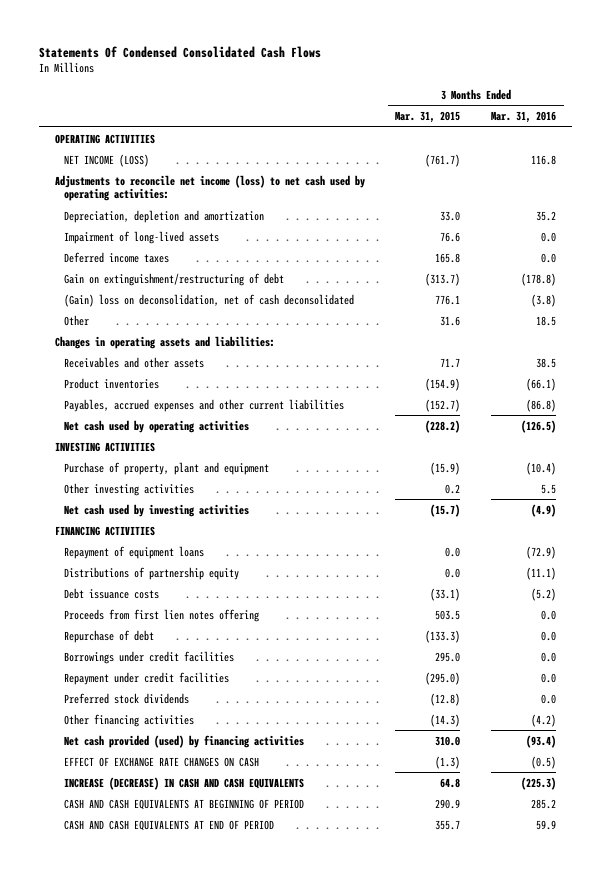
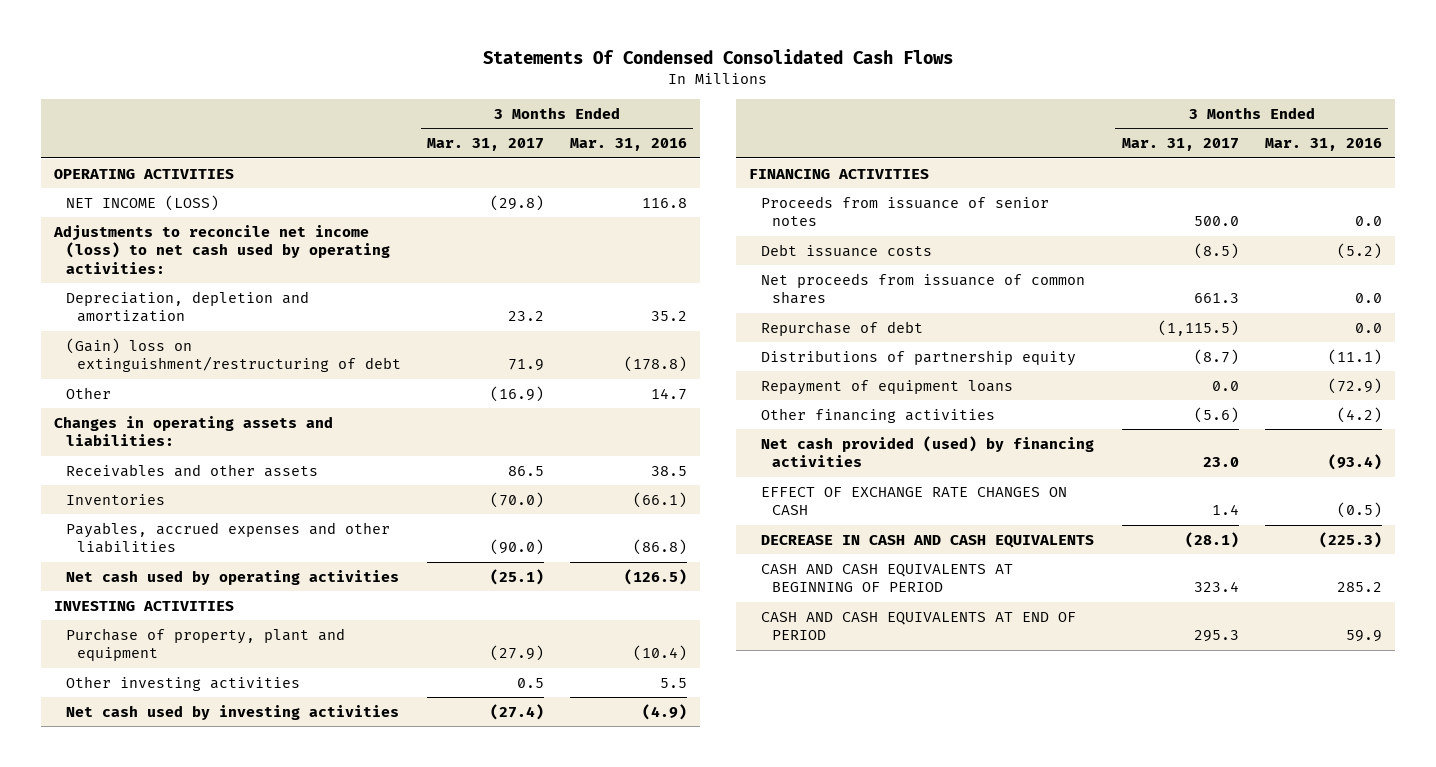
- | 3 Months Ended Mar. 31, 2015 | 3 Months Ended Mar. 31, 2016
+ | 3 Months Ended Mar. 31, 2017 | 3 Months Ended Mar. 31, 2016
- Impairment of long-lived assets | 76.6 | 0.0
- Deferred income taxes | 165.8 | 0.0
- Gain on extinguishment/restructuring of debt | (313.7) | (178.8)
- (Gain) loss on deconsolidation, net of cash deconsolidated | 776.1 | (3.8)
- Other | 31.6 | 18.5
+ (Gain) loss on extinguishment/restructuring of debt | 71.9 | (178.8)
+ Other | (16.9) | 14.7
- Product inventories | (154.9) | (66.1)
- Payables, accrued expenses and other current liabilities | (152.7) | (86.8)
+ Inventories | (70.0) | (66.1)
+ Payables, accrued expenses and other liabilities | (90.0) | (86.8)
+ Proceeds from issuance of senior notes | 500.0 | 0.0
- Proceeds from first lien notes offering | 503.5 | 0.0
+ Net proceeds from issuance of common shares | 661.3 | 0.0
- Borrowings under credit facilities | 295.0 | 0.0
- Repayment under credit facilities | (295.0) | 0.0
- Preferred stock dividends | (12.8) | 0.0
moved down: Distributions of partnership equity | (8.7) | (11.1)
moved down: Repayment of equipment loans | 0.0 | (72.9)
- INCREASE (DECREASE) IN CASH AND CASH EQUIVALENTS | 64.8 | (225.3)
+ DECREASE IN CASH AND CASH EQUIVALENTS | (28.1) | (225.3)

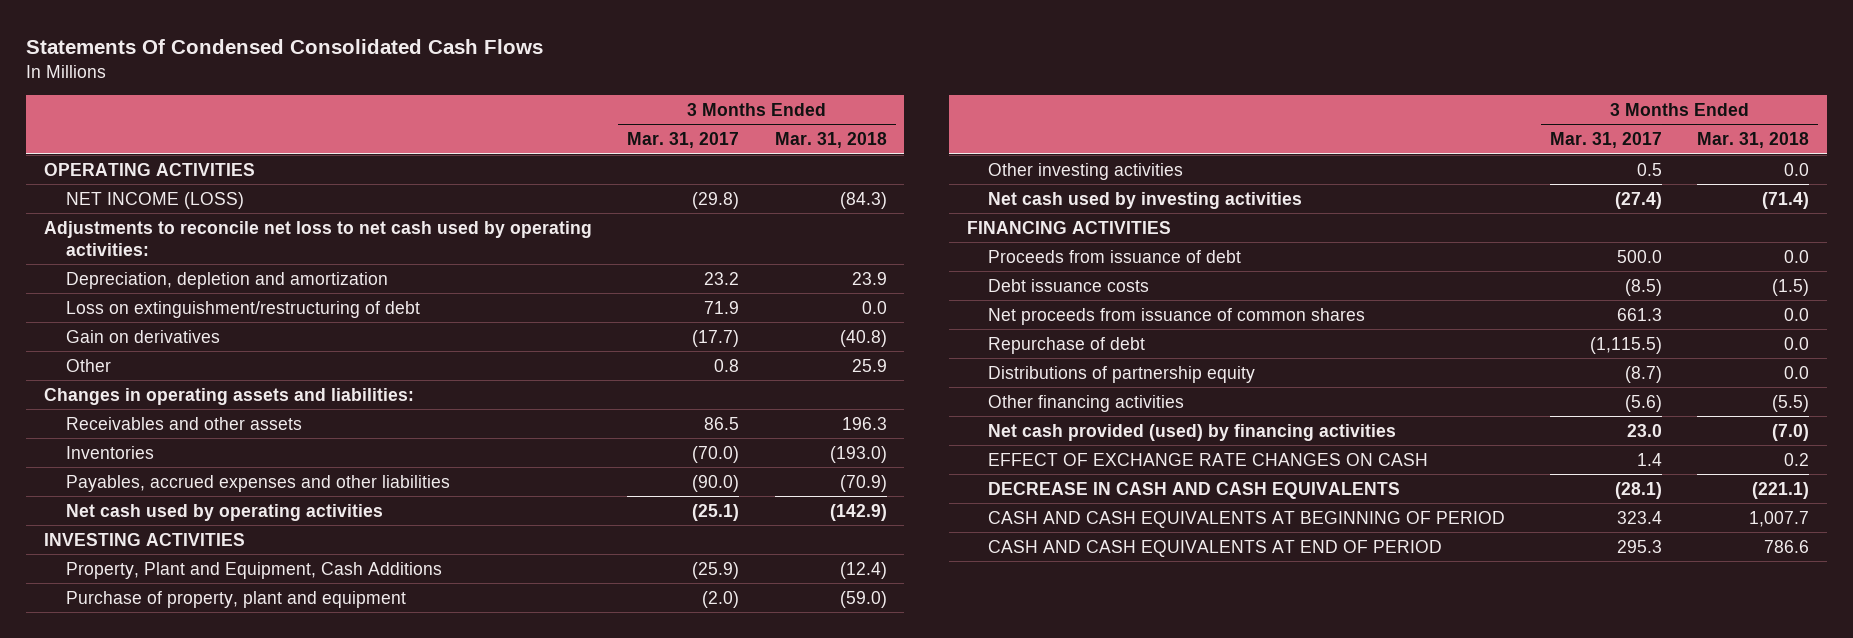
- | 3 Months Ended Mar. 31, 2017 | 3 Months Ended Mar. 31, 2016
+ | 3 Months Ended Mar. 31, 2017 | 3 Months Ended Mar. 31, 2018
- Adjustments to reconcile net income (loss) to net cash used by operating activities:
+ Adjustments to reconcile net loss to net cash used by operating activities:
- (Gain) loss on extinguishment/restructuring of debt | 71.9 | (178.8)
- Other | (16.9) | 14.7
+ Loss on extinguishment/restructuring of debt | 71.9 | 0.0
+ Gain on derivatives | (17.7) | (40.8)
+ Other | 0.8 | 25.9
- Purchase of property, plant and equipment | (27.9) | (10.4)
+ Property, Plant and Equipment, Cash Additions | (25.9) | (12.4)
+ Purchase of property, plant and equipment | (2.0) | (59.0)
- Proceeds from issuance of senior notes | 500.0 | 0.0
+ Proceeds from issuance of debt | 500.0 | 0.0
- Repayment of equipment loans | 0.0 | (72.9)

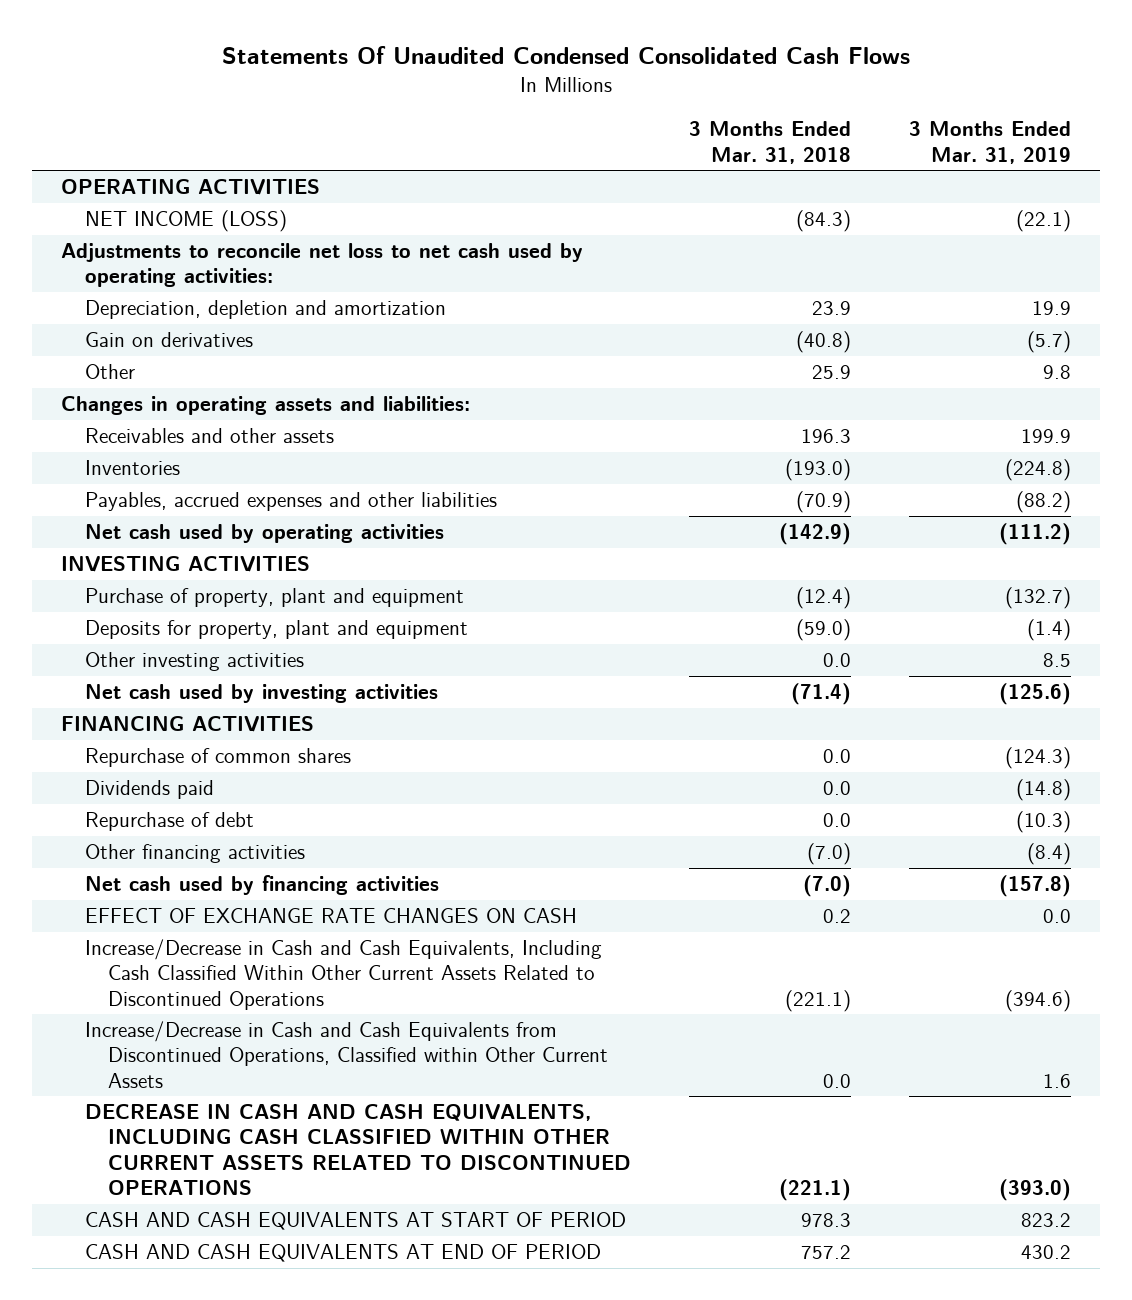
- Statements Of Condensed Consolidated Cash Flows
+ Statements Of Unaudited Condensed Consolidated Cash Flows
- | 3 Months Ended Mar. 31, 2017 | 3 Months Ended Mar. 31, 2018
+ | 3 Months Ended Mar. 31, 2018 | 3 Months Ended Mar. 31, 2019
- Loss on extinguishment/restructuring of debt | 71.9 | 0.0
- Property, Plant and Equipment, Cash Additions | (25.9) | (12.4)
- Purchase of property, plant and equipment | (2.0) | (59.0)
+ Purchase of property, plant and equipment | (12.4) | (132.7)
+ Deposits for property, plant and equipment | (59.0) | (1.4)
- Proceeds from issuance of debt | 500.0 | 0.0
- Debt issuance costs | (8.5) | (1.5)
- Net proceeds from issuance of common shares | 661.3 | 0.0
+ Repurchase of common shares | 0.0 | (124.3)
+ Dividends paid | 0.0 | (14.8)
- Distributions of partnership equity | (8.7) | 0.0
- Other financing activities | (5.6) | (5.5)
- Net cash provided (used) by financing activities | 23.0 | (7.0)
+ Other financing activities | (7.0) | (8.4)
+ Net cash used by financing activities | (7.0) | (157.8)
- DECREASE IN CASH AND CASH EQUIVALENTS | (28.1) | (221.1)
- CASH AND CASH EQUIVALENTS AT BEGINNING OF PERIOD | 323.4 | 1,007.7
- CASH AND CASH EQUIVALENTS AT END OF PERIOD | 295.3 | 786.6
+ Increase/Decrease in Cash and Cash Equivalents, Including Cash Classified Within Other Current Assets Related to Discontinued Operations | (221.1) | (394.6)
+ Increase/Decrease in Cash and Cash Equivalents from Discontinued Operations, Classified within Other Current Assets | 0.0 | 1.6
+ DECREASE IN CASH AND CASH EQUIVALENTS, INCLUDING CASH CLASSIFIED WITHIN OTHER CURRENT ASSETS RELATED TO DISCONTINUED OPERATIONS | (221.1) | (393.0)
+ CASH AND CASH EQUIVALENTS AT START OF PERIOD | 978.3 | 823.2
+ CASH AND CASH EQUIVALENTS AT END OF PERIOD | 757.2 | 430.2

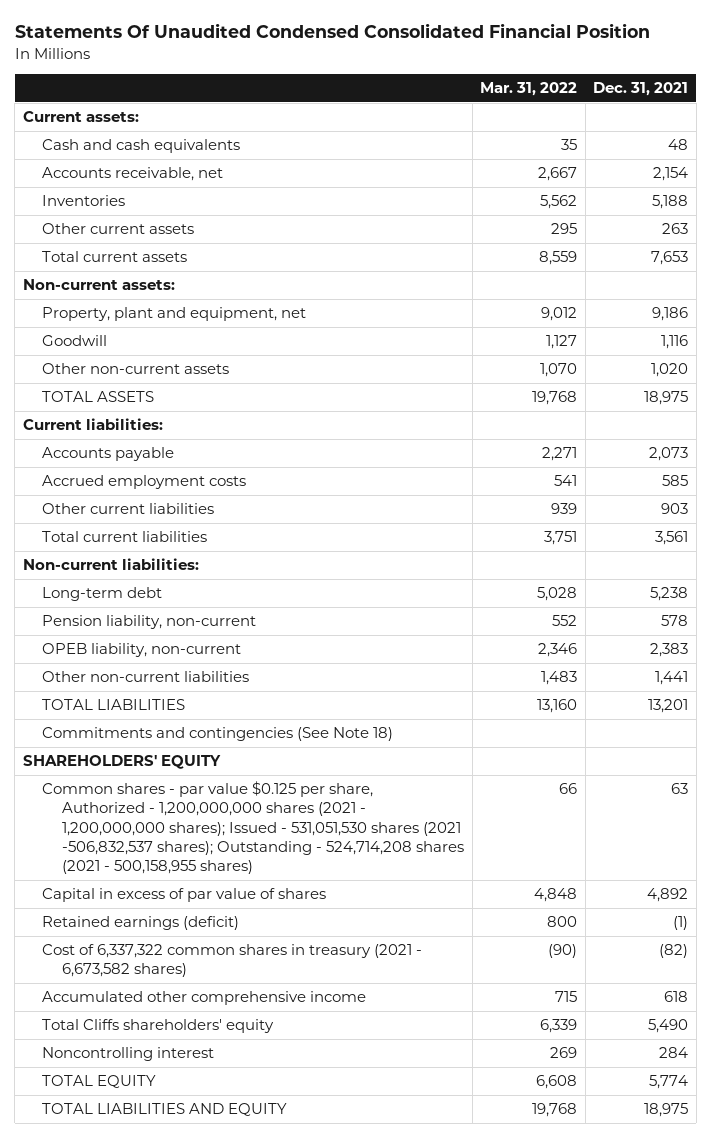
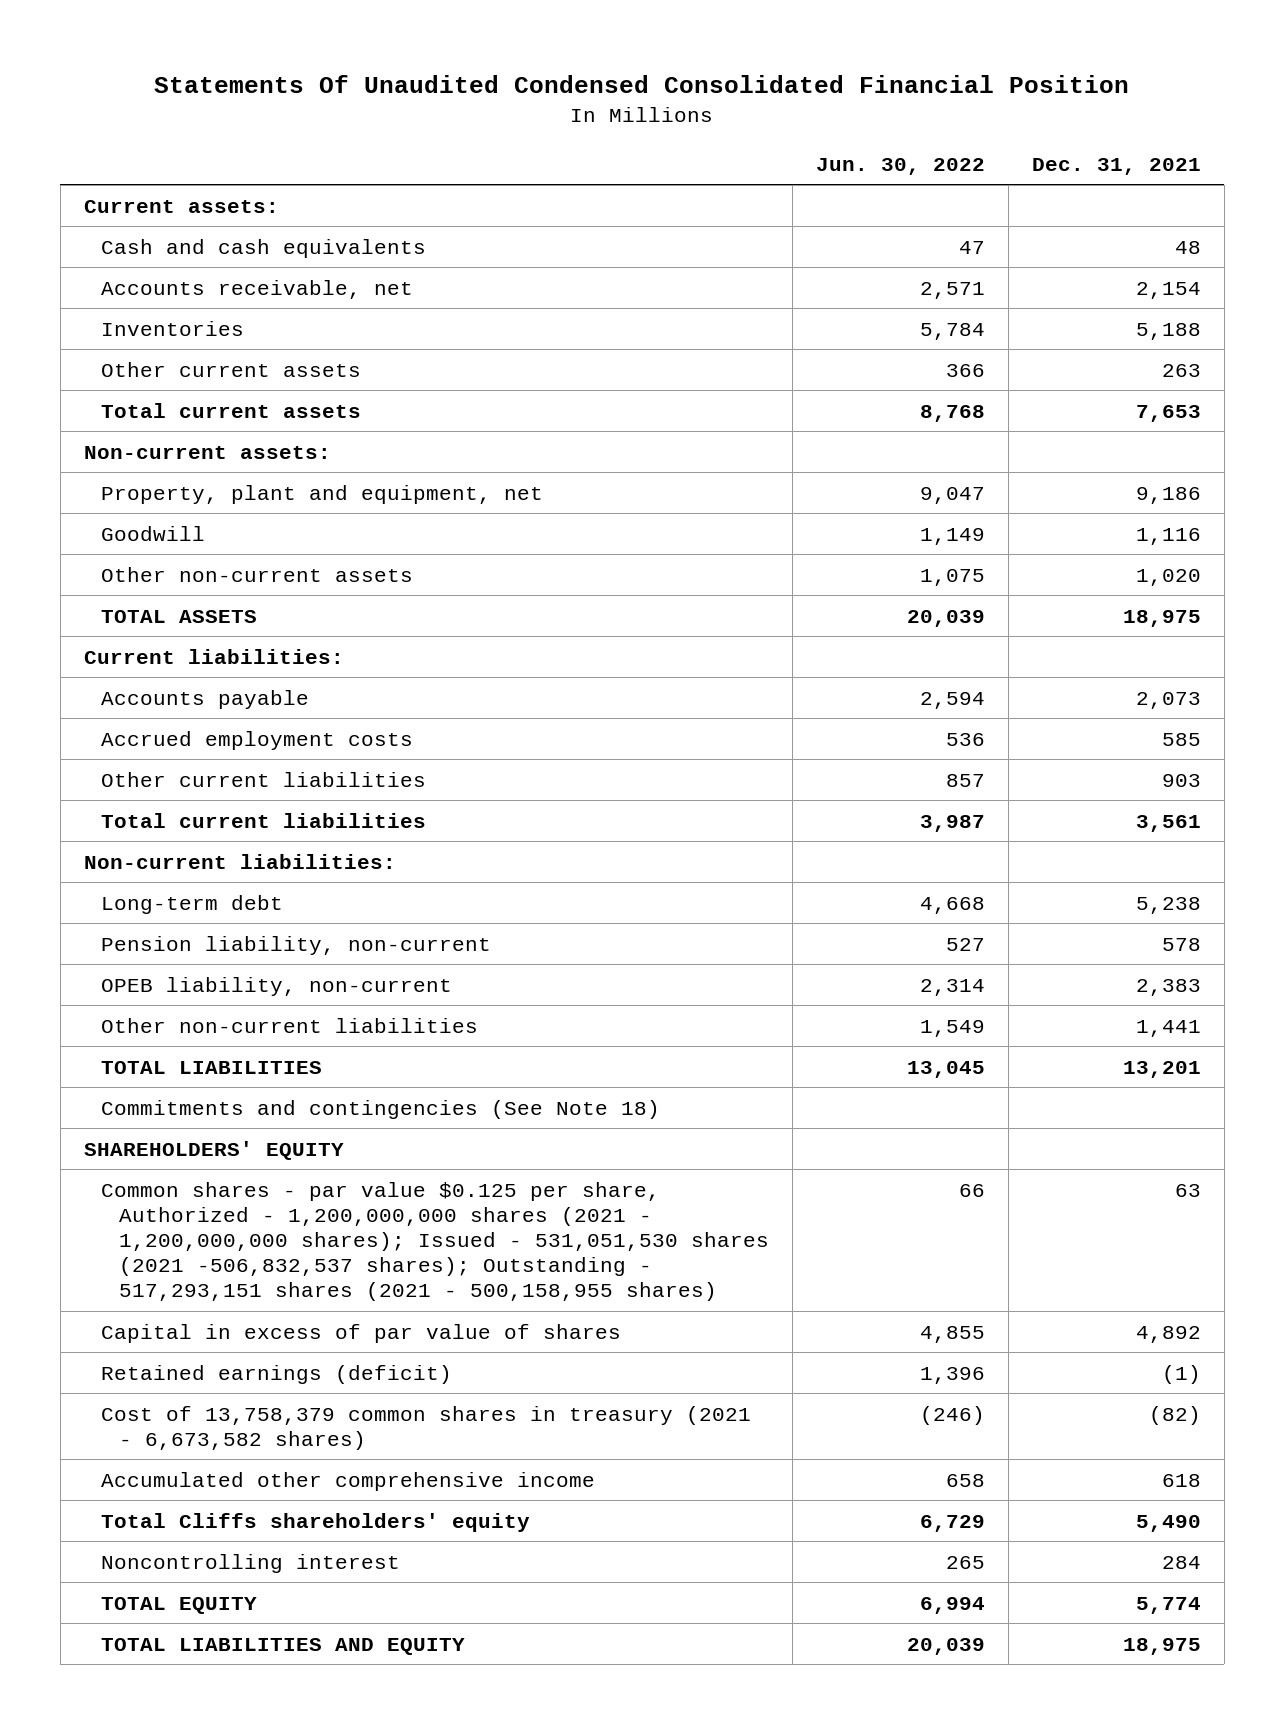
- | Mar. 31, 2022 | Dec. 31, 2021
+ | Jun. 30, 2022 | Dec. 31, 2021
- Common shares - par value $0.125 per share, Authorized - 1,200,000,000 shares (2021 - 1,200,000,000 shares); Issued - 531,051,530 shares (2021 -506,832,537 shares); Outstanding - 524,714,208 shares (2021 - 500,158,955 shares) | 66 | 63
+ Common shares - par value $0.125 per share, Authorized - 1,200,000,000 shares (2021 - 1,200,000,000 shares); Issued - 531,051,530 shares (2021 -506,832,537 shares); Outstanding - 517,293,151 shares (2021 - 500,158,955 shares) | 66 | 63
- Cost of 6,337,322 common shares in treasury (2021 - 6,673,582 shares) | (90) | (82)
+ Cost of 13,758,379 common shares in treasury (2021 - 6,673,582 shares) | (246) | (82)

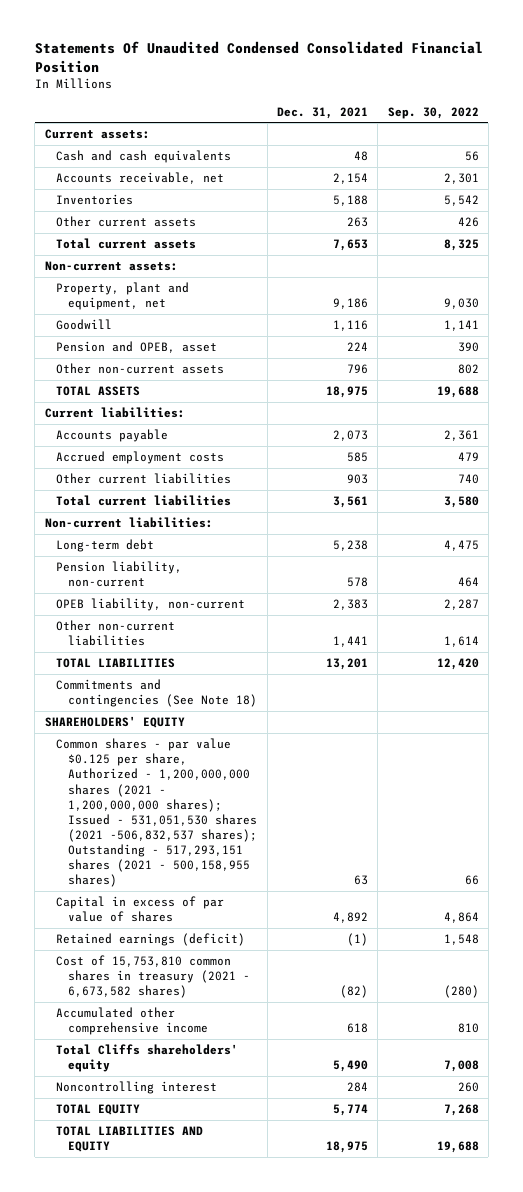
- | Jun. 30, 2022 | Dec. 31, 2021
+ | Dec. 31, 2021 | Sep. 30, 2022
- Other non-current assets | 1,075 | 1,020
+ Pension and OPEB, asset | 224 | 390
+ Other non-current assets | 796 | 802
- Cost of 13,758,379 common shares in treasury (2021 - 6,673,582 shares) | (246) | (82)
+ Cost of 15,753,810 common shares in treasury (2021 - 6,673,582 shares) | (82) | (280)

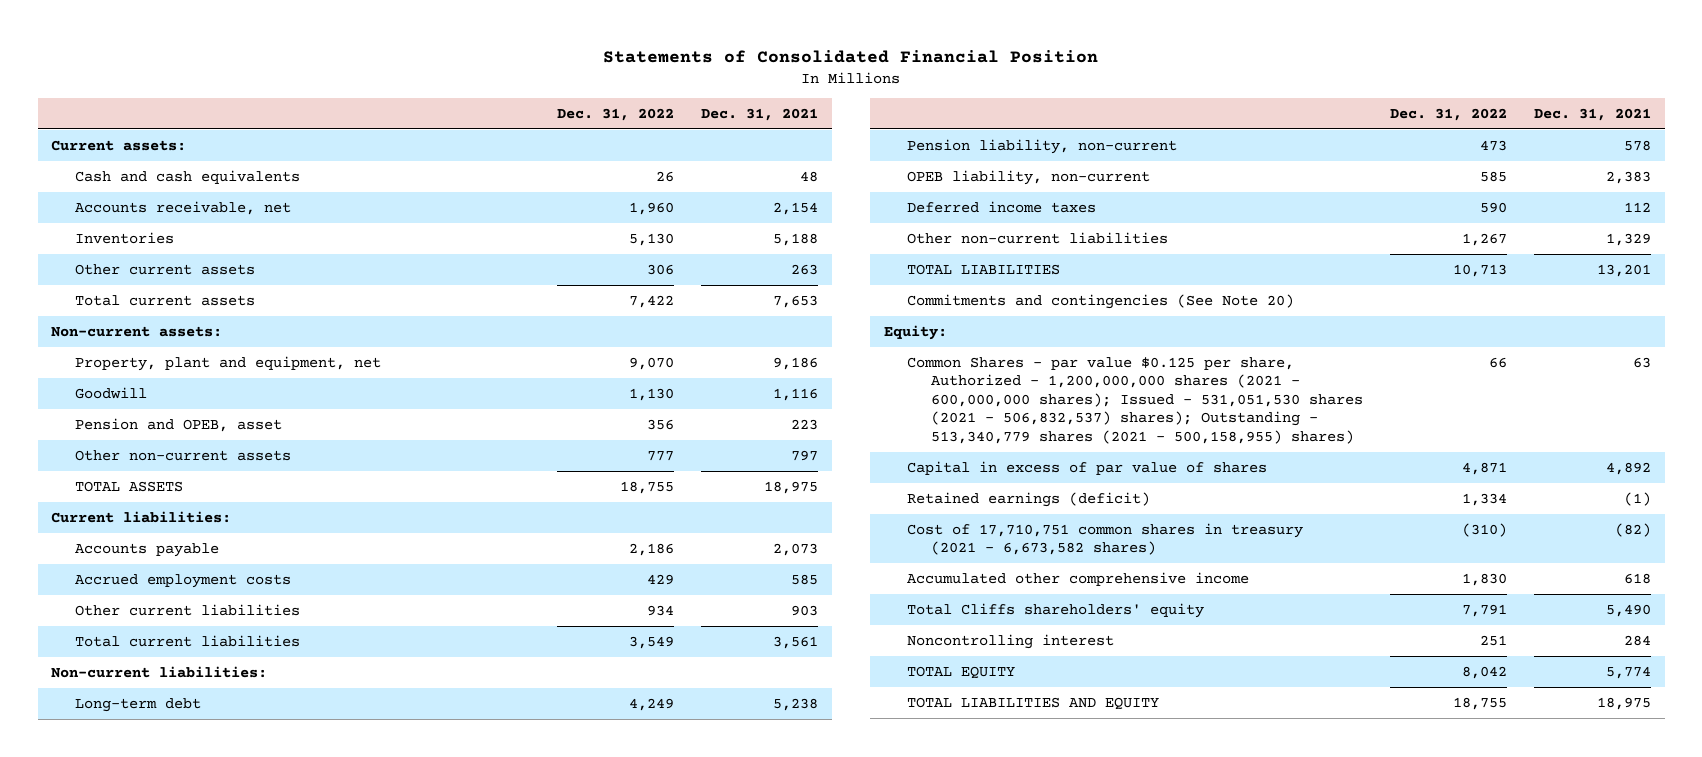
- Statements Of Unaudited Condensed Consolidated Financial Position
+ Statements of Consolidated Financial Position
- | Dec. 31, 2021 | Sep. 30, 2022
+ | Dec. 31, 2022 | Dec. 31, 2021
- Pension and OPEB, asset | 224 | 390
- Other non-current assets | 796 | 802
+ Pension and OPEB, asset | 356 | 223
+ Other non-current assets | 777 | 797
- Other non-current liabilities | 1,441 | 1,614
+ Deferred income taxes | 590 | 112
+ Other non-current liabilities | 1,267 | 1,329
- Commitments and contingencies (See Note 18)
- SHAREHOLDERS' EQUITY
- Common shares - par value $0.125 per share, Authorized - 1,200,000,000 shares (2021 - 1,200,000,000 shares); Issued - 531,051,530 shares (2021 -506,832,537 shares); Outstanding - 517,293,151 shares (2021 - 500,158,955 shares) | 63 | 66
+ Commitments and contingencies (See Note 20)
+ Equity:
+ Common Shares - par value $0.125 per share, Authorized - 1,200,000,000 shares (2021 - 600,000,000 shares); Issued - 531,051,530 shares (2021 - 506,832,537) shares); Outstanding - 513,340,779 shares (2021 - 500,158,955) shares) | 66 | 63
- Cost of 15,753,810 common shares in treasury (2021 - 6,673,582 shares) | (82) | (280)
+ Cost of 17,710,751 common shares in treasury (2021 - 6,673,582 shares) | (310) | (82)

